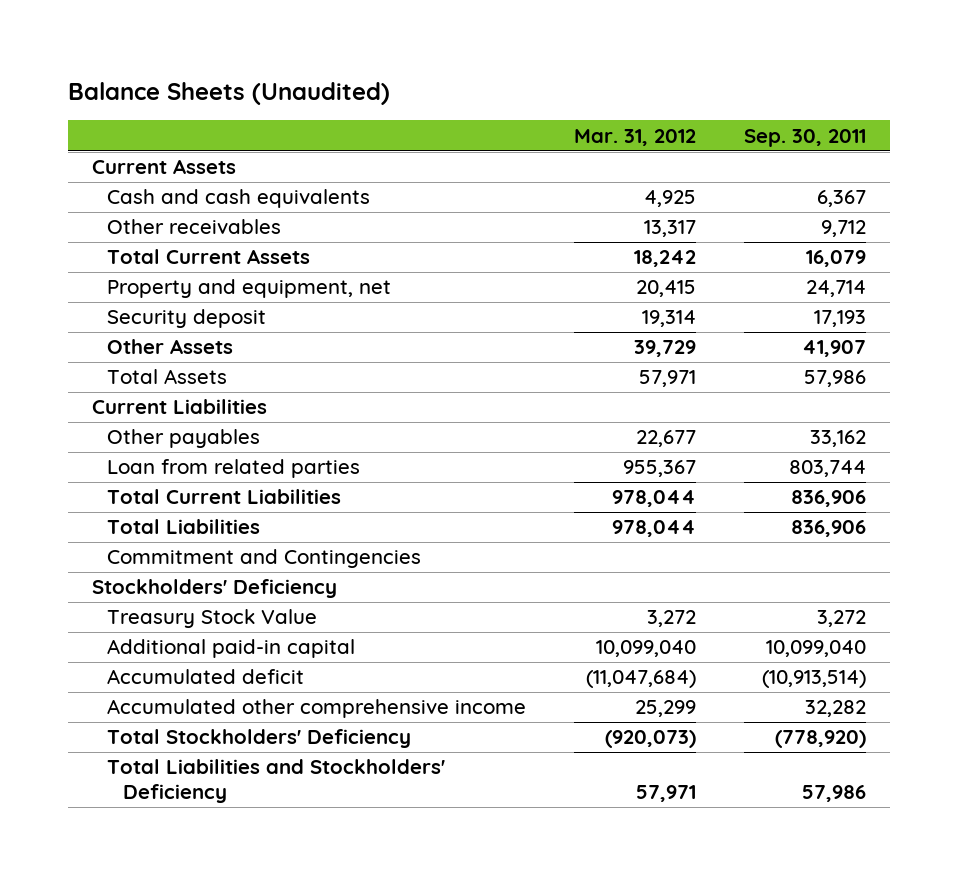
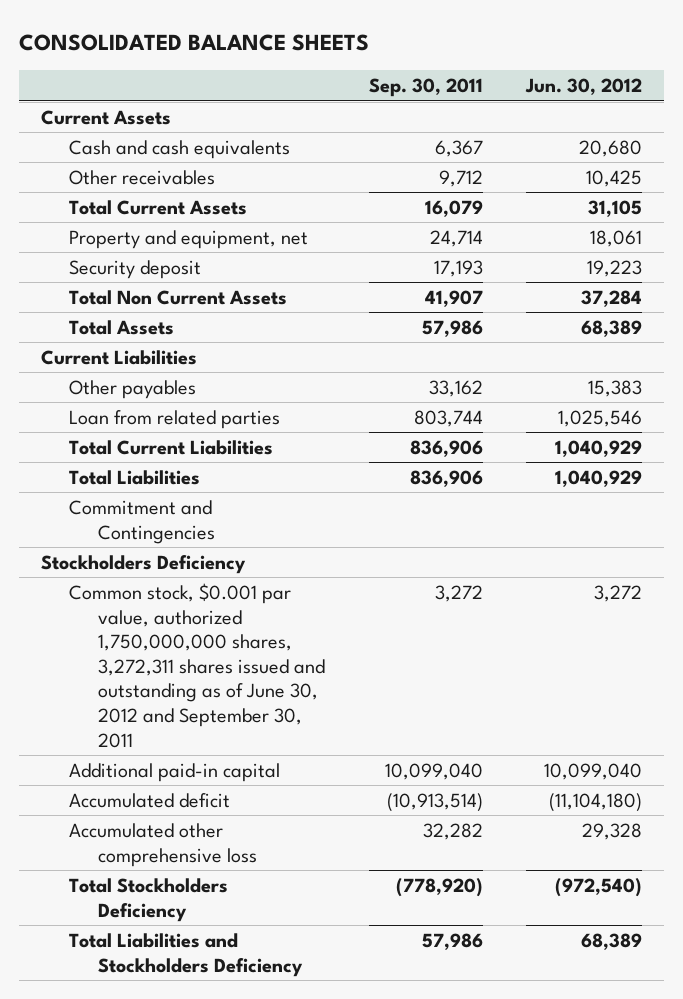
- Balance Sheets (Unaudited)
+ CONSOLIDATED BALANCE SHEETS
- | Mar. 31, 2012 | Sep. 30, 2011
+ | Sep. 30, 2011 | Jun. 30, 2012
- Other Assets | 39,729 | 41,907
+ Total Non Current Assets | 41,907 | 37,284
- Stockholders' Deficiency
- Treasury Stock Value | 3,272 | 3,272
+ Stockholders Deficiency
+ Common stock, $0.001 par value, authorized 1,750,000,000 shares, 3,272,311 shares issued and outstanding as of June 30, 2012 and September 30, 2011 | 3,272 | 3,272
- Accumulated other comprehensive income | 25,299 | 32,282
- Total Stockholders' Deficiency | (920,073) | (778,920)
- Total Liabilities and Stockholders' Deficiency | 57,971 | 57,986
+ Accumulated other comprehensive loss | 32,282 | 29,328
+ Total Stockholders Deficiency | (778,920) | (972,540)
+ Total Liabilities and Stockholders Deficiency | 57,986 | 68,389

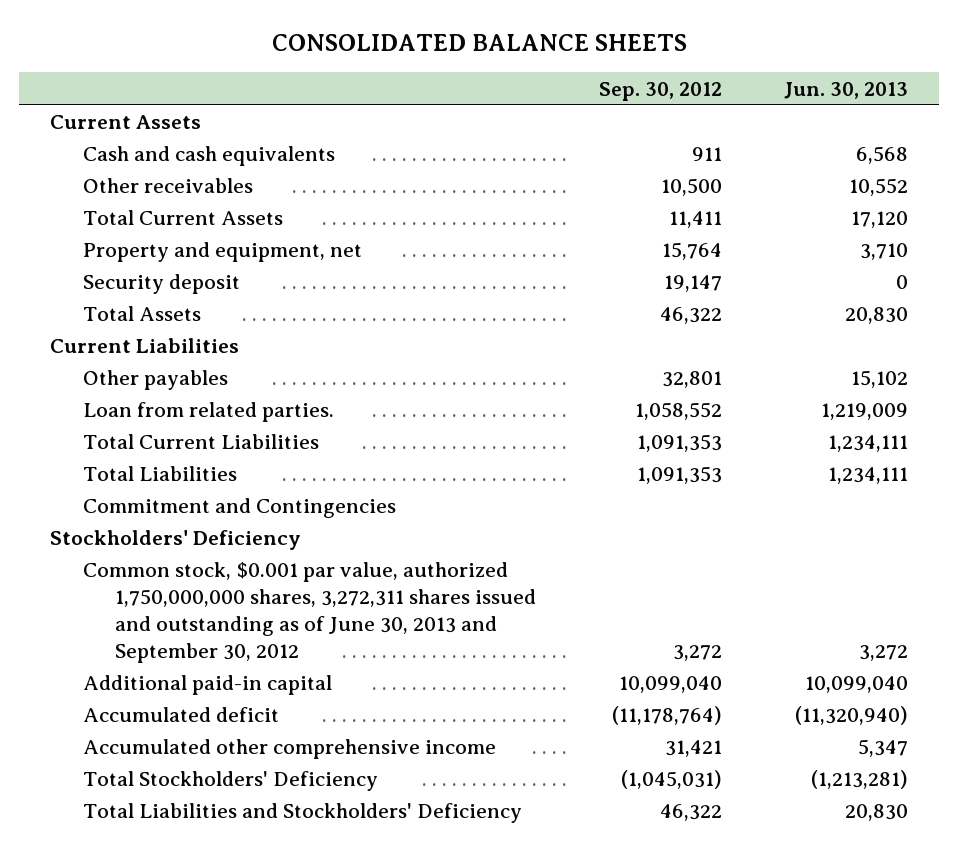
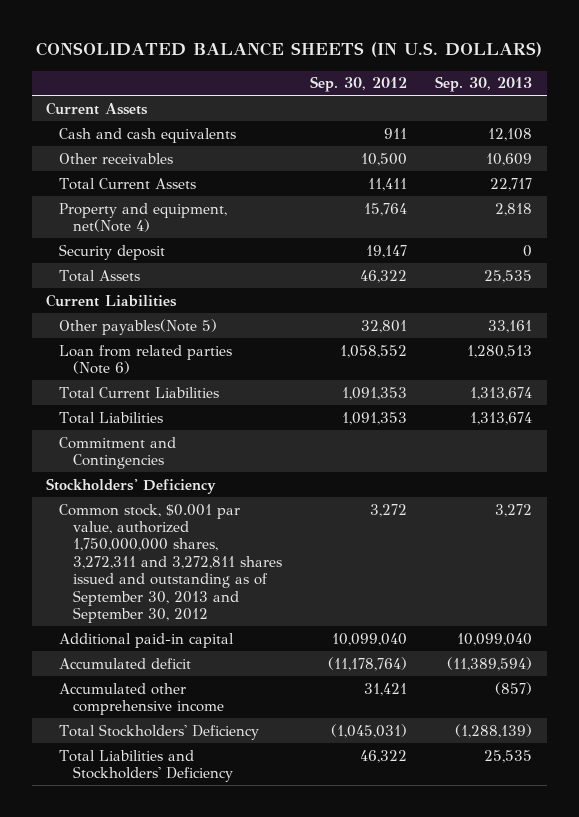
- CONSOLIDATED BALANCE SHEETS
+ CONSOLIDATED BALANCE SHEETS (IN U.S. DOLLARS)
- | Sep. 30, 2012 | Jun. 30, 2013
+ | Sep. 30, 2012 | Sep. 30, 2013
- Property and equipment, net | 15,764 | 3,710
+ Property and equipment, net(Note 4) | 15,764 | 2,818
- Other payables | 32,801 | 15,102
- Loan from related parties. | 1,058,552 | 1,219,009
+ Other payables(Note 5) | 32,801 | 33,161
+ Loan from related parties (Note 6) | 1,058,552 | 1,280,513
- Common stock, $0.001 par value, authorized 1,750,000,000 shares, 3,272,311 shares issued and outstanding as of June 30, 2013 and September 30, 2012 | 3,272 | 3,272
+ Common stock, $0.001 par value, authorized 1,750,000,000 shares, 3,272,311 and 3,272,811 shares issued and outstanding as of September 30, 2013 and September 30, 2012 | 3,272 | 3,272

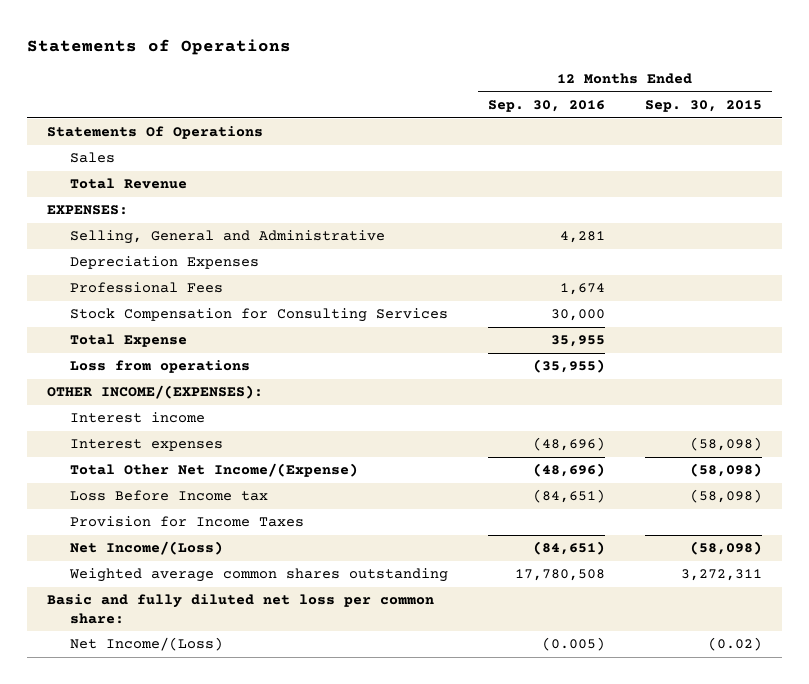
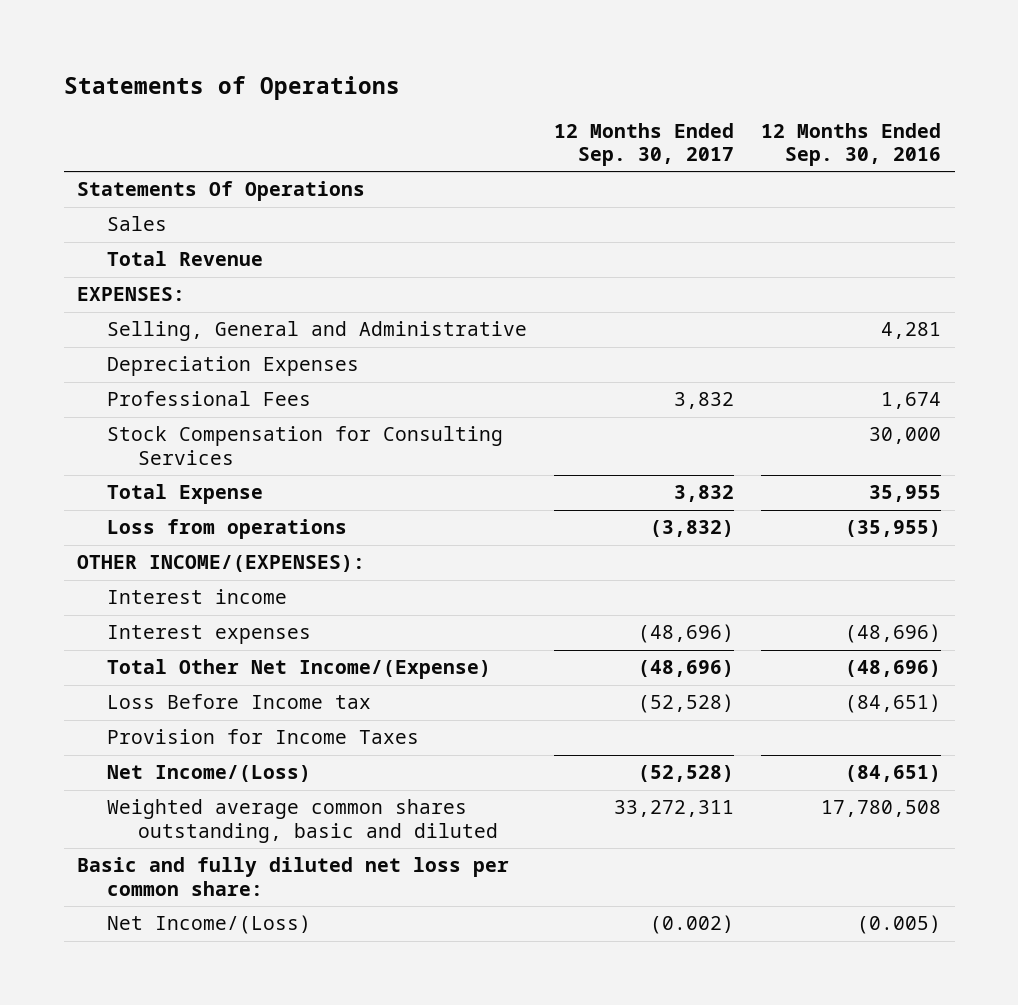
- | 12 Months Ended Sep. 30, 2016 | 12 Months Ended Sep. 30, 2015
+ | 12 Months Ended Sep. 30, 2017 | 12 Months Ended Sep. 30, 2016
- Weighted average common shares outstanding | 17,780,508 | 3,272,311
+ Weighted average common shares outstanding, basic and diluted | 33,272,311 | 17,780,508

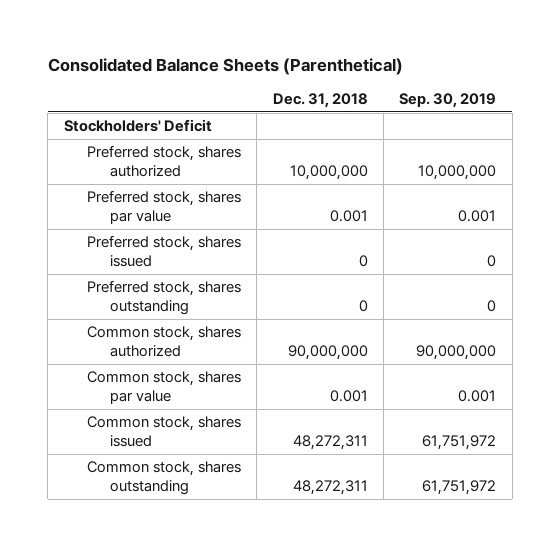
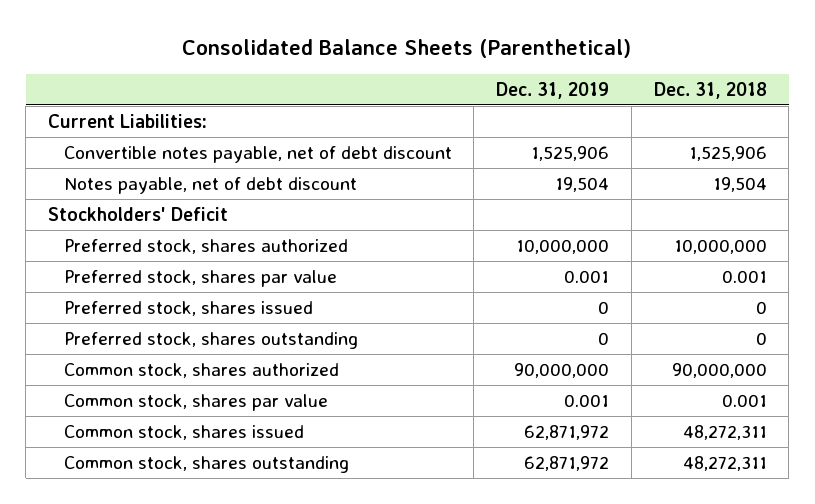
- | Dec. 31, 2018 | Sep. 30, 2019
+ | Dec. 31, 2019 | Dec. 31, 2018
+ Current Liabilities:
+ Convertible notes payable, net of debt discount | 1,525,906 | 1,525,906
+ Notes payable, net of debt discount | 19,504 | 19,504

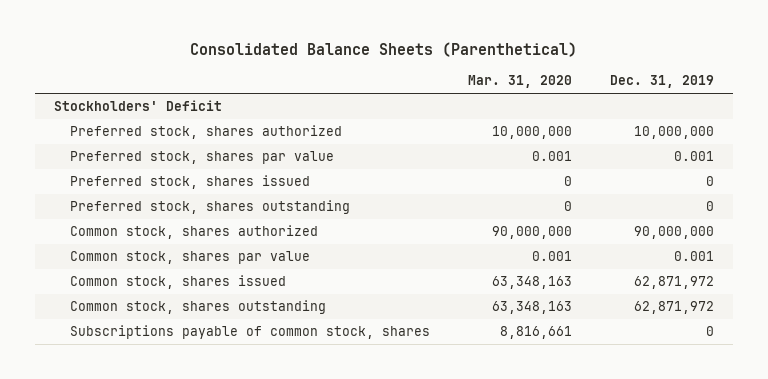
- | Dec. 31, 2019 | Dec. 31, 2018
+ | Mar. 31, 2020 | Dec. 31, 2019
- Current Liabilities:
- Convertible notes payable, net of debt discount | 1,525,906 | 1,525,906
- Notes payable, net of debt discount | 19,504 | 19,504
+ Subscriptions payable of common stock, shares | 8,816,661 | 0

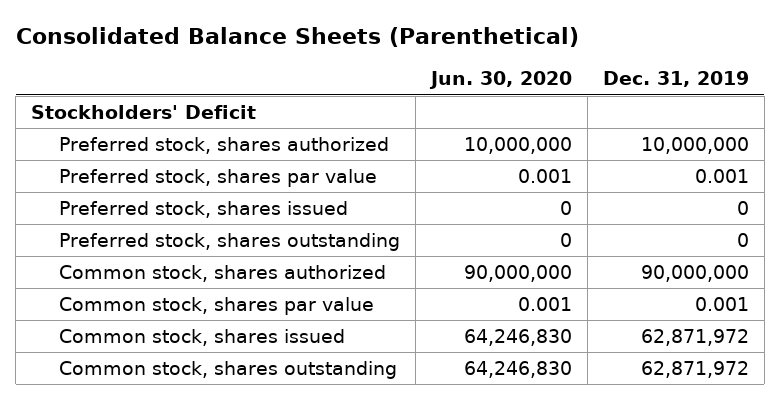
- | Mar. 31, 2020 | Dec. 31, 2019
+ | Jun. 30, 2020 | Dec. 31, 2019
- Subscriptions payable of common stock, shares | 8,816,661 | 0

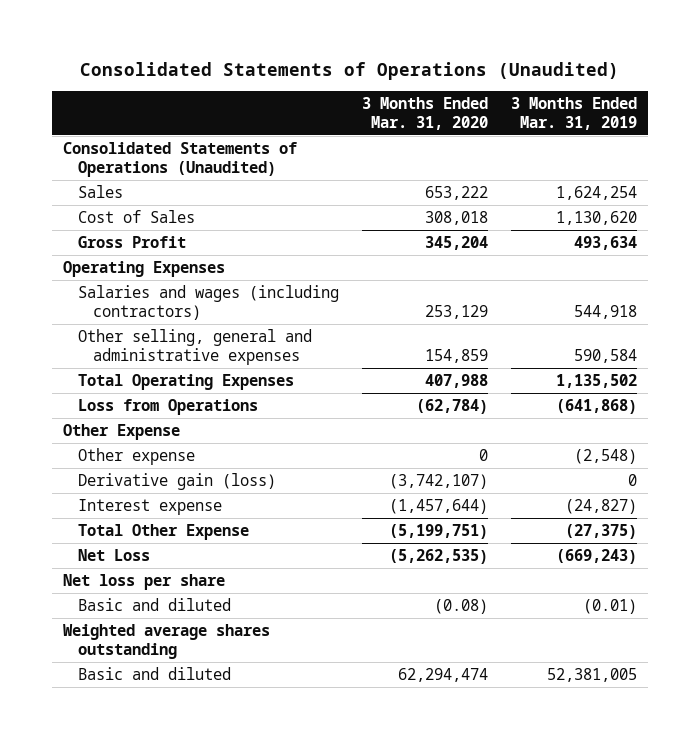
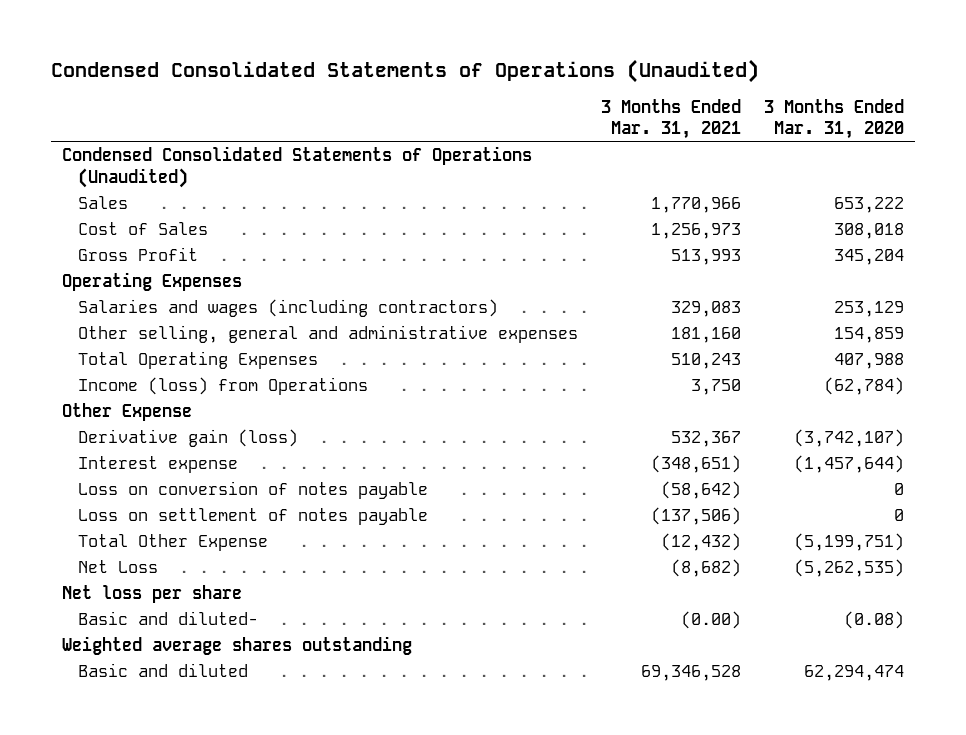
- Consolidated Statements of Operations (Unaudited)
+ Condensed Consolidated Statements of Operations (Unaudited)
- | 3 Months Ended Mar. 31, 2020 | 3 Months Ended Mar. 31, 2019
+ | 3 Months Ended Mar. 31, 2021 | 3 Months Ended Mar. 31, 2020
- Consolidated Statements of Operations (Unaudited)
+ Condensed Consolidated Statements of Operations (Unaudited)
- Loss from Operations | (62,784) | (641,868)
+ Income (loss) from Operations | 3,750 | (62,784)
- Other expense | 0 | (2,548)
+ Loss on conversion of notes payable | (58,642) | 0
+ Loss on settlement of notes payable | (137,506) | 0
- Basic and diluted | (0.08) | (0.01)
+ Basic and diluted- | (0.00) | (0.08)

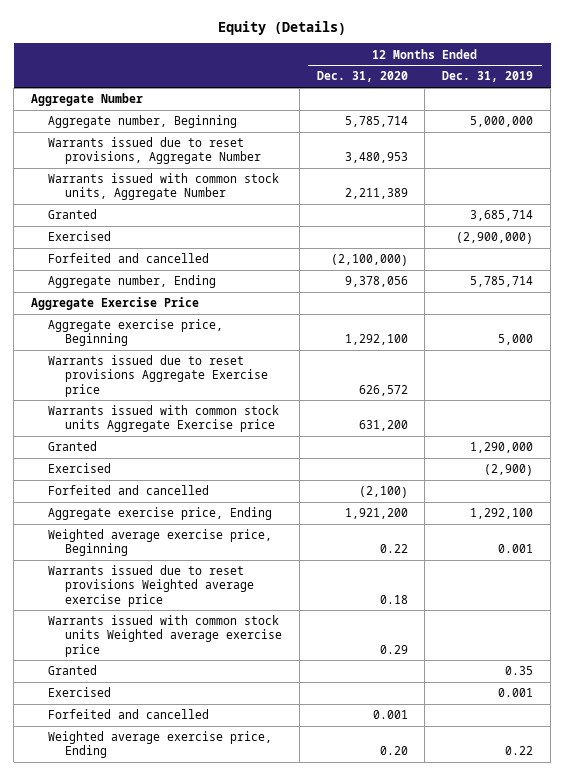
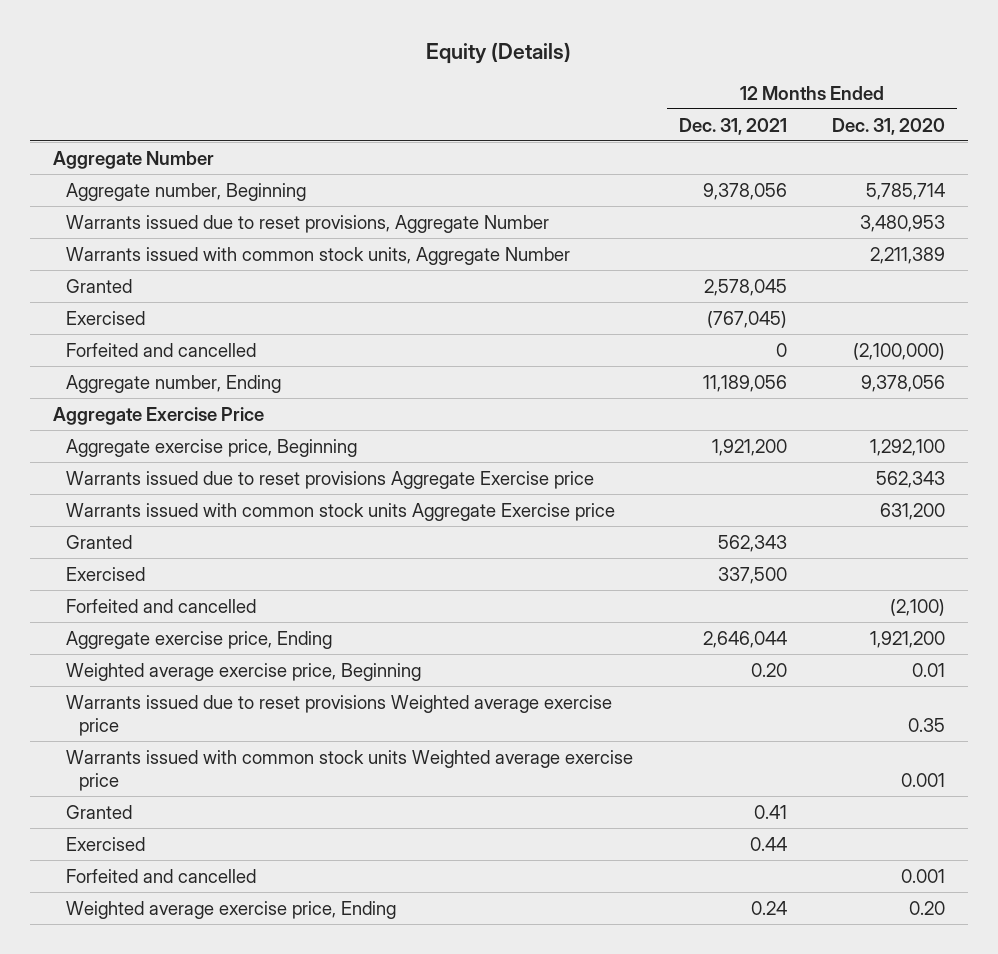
- | 12 Months Ended Dec. 31, 2020 | 12 Months Ended Dec. 31, 2019
+ | 12 Months Ended Dec. 31, 2021 | 12 Months Ended Dec. 31, 2020
- Warrants issued due to reset provisions Aggregate Exercise price | 626,572 |
+ Warrants issued due to reset provisions Aggregate Exercise price | | 562,343
- Weighted average exercise price, Beginning | 0.22 | 0.001
- Warrants issued due to reset provisions Weighted average exercise price | 0.18 |
- Warrants issued with common stock units Weighted average exercise price | 0.29 |
+ Weighted average exercise price, Beginning | 0.20 | 0.01
+ Warrants issued due to reset provisions Weighted average exercise price | | 0.35
+ Warrants issued with common stock units Weighted average exercise price | | 0.001

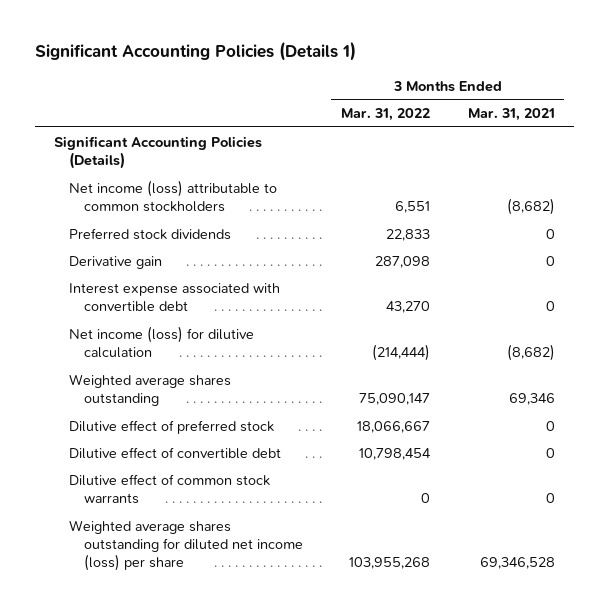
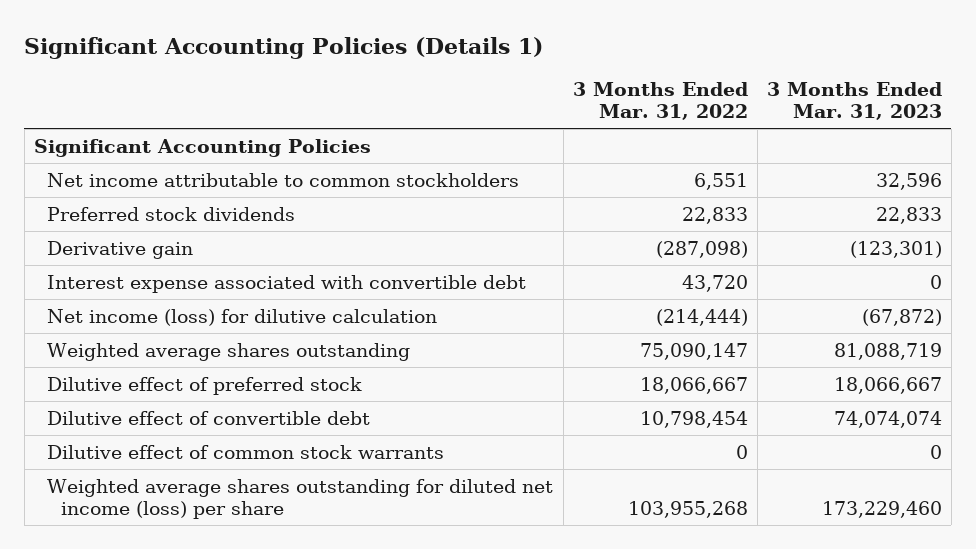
- | 3 Months Ended Mar. 31, 2022 | 3 Months Ended Mar. 31, 2021
+ | 3 Months Ended Mar. 31, 2022 | 3 Months Ended Mar. 31, 2023
- Significant Accounting Policies (Details)
- Net income (loss) attributable to common stockholders | 6,551 | (8,682)
+ Significant Accounting Policies
+ Net income attributable to common stockholders | 6,551 | 32,596
- Derivative gain | 287,098 | 0
- Interest expense associated with convertible debt | 43,270 | 0
+ Derivative gain | (287,098) | (123,301)
+ Interest expense associated with convertible debt | 43,720 | 0

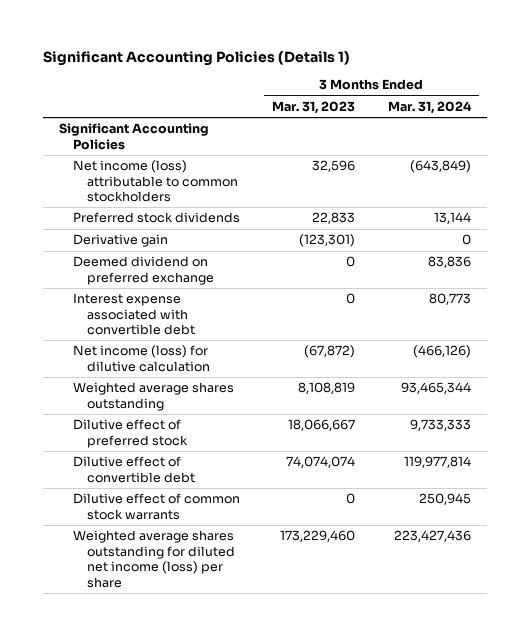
- | 3 Months Ended Mar. 31, 2022 | 3 Months Ended Mar. 31, 2023
+ | 3 Months Ended Mar. 31, 2023 | 3 Months Ended Mar. 31, 2024
- Net income attributable to common stockholders | 6,551 | 32,596
+ Net income (loss) attributable to common stockholders | 32,596 | (643,849)
+ Deemed dividend on preferred exchange | 0 | 83,836
- Weighted average shares outstanding | 75,090,147 | 81,088,719
+ Weighted average shares outstanding | 8,108,819 | 93,465,344

